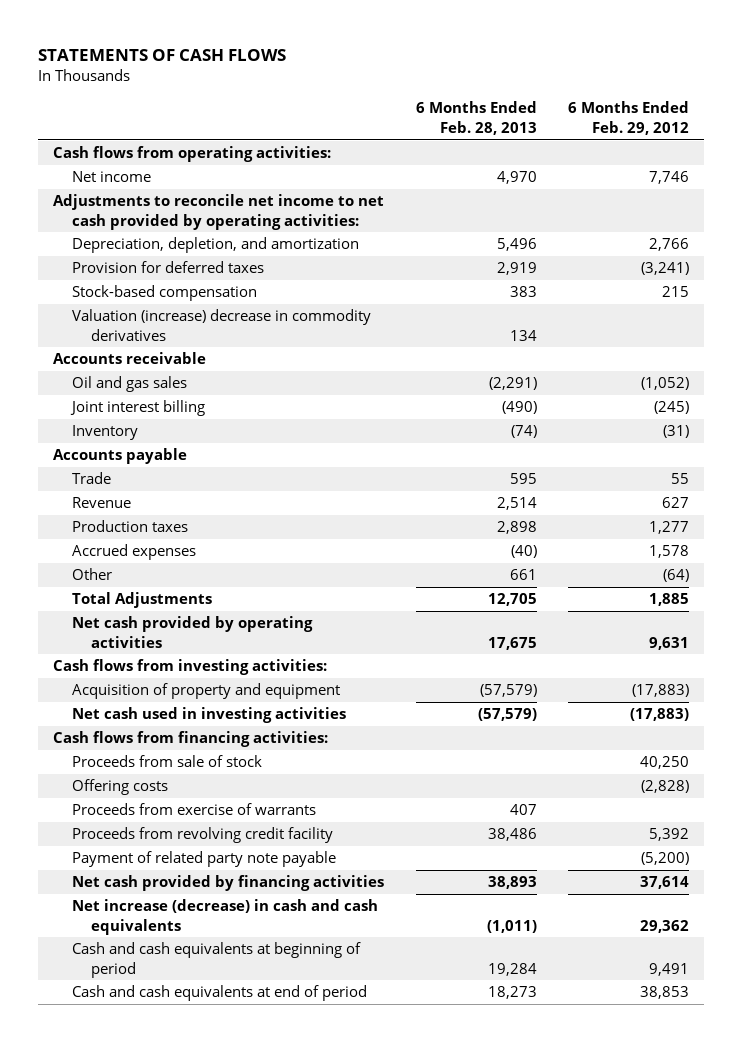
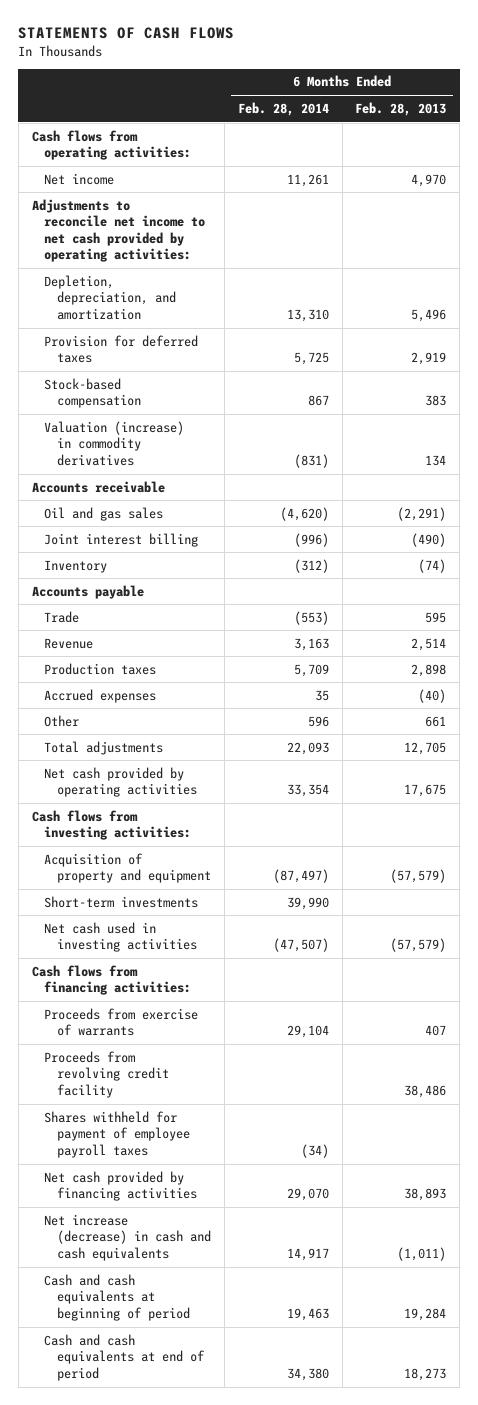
- | 6 Months Ended Feb. 28, 2013 | 6 Months Ended Feb. 29, 2012
+ | 6 Months Ended Feb. 28, 2014 | 6 Months Ended Feb. 28, 2013
- Depreciation, depletion, and amortization | 5,496 | 2,766
+ Depletion, depreciation, and amortization | 13,310 | 5,496
- Valuation (increase) decrease in commodity derivatives | 134 |
+ Valuation (increase) in commodity derivatives | (831) | 134
- Total Adjustments | 12,705 | 1,885
+ Total adjustments | 22,093 | 12,705
+ Short-term investments | 39,990 |
- Proceeds from sale of stock | | 40,250
- Offering costs | | (2,828)
- Payment of related party note payable | | (5,200)
+ Shares withheld for payment of employee payroll taxes | (34) |

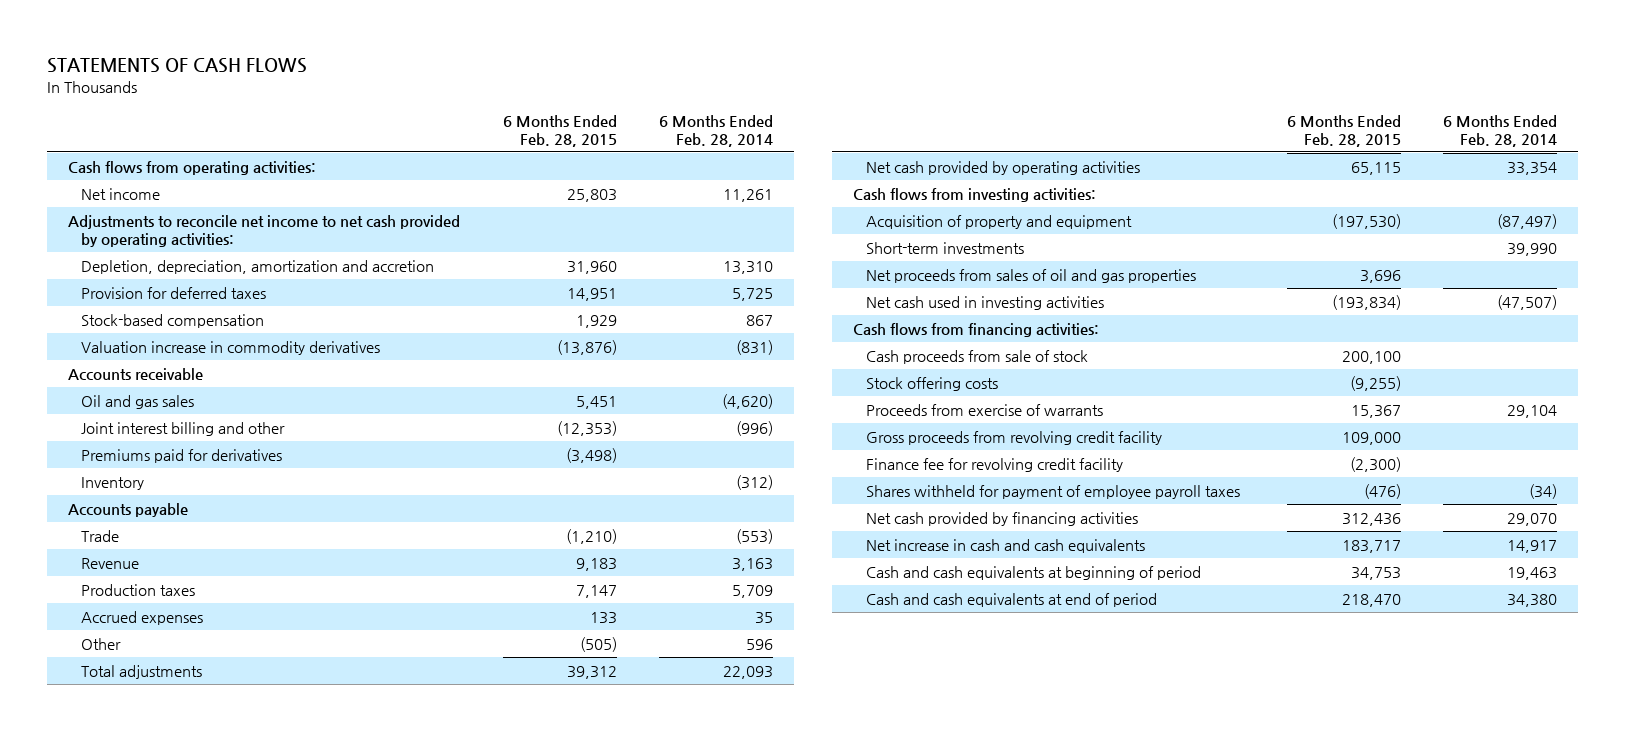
- | 6 Months Ended Feb. 28, 2014 | 6 Months Ended Feb. 28, 2013
+ | 6 Months Ended Feb. 28, 2015 | 6 Months Ended Feb. 28, 2014
- Depletion, depreciation, and amortization | 13,310 | 5,496
+ Depletion, depreciation, amortization and accretion | 31,960 | 13,310
- Valuation (increase) in commodity derivatives | (831) | 134
+ Valuation increase in commodity derivatives | (13,876) | (831)
- Joint interest billing | (996) | (490)
+ Joint interest billing and other | (12,353) | (996)
+ Premiums paid for derivatives | (3,498) |
+ Net proceeds from sales of oil and gas properties | 3,696 |
+ Cash proceeds from sale of stock | 200,100 |
+ Stock offering costs | (9,255) |
- Proceeds from revolving credit facility | | 38,486
+ Gross proceeds from revolving credit facility | 109,000 |
+ Finance fee for revolving credit facility | (2,300) |
- Net increase (decrease) in cash and cash equivalents | 14,917 | (1,011)
+ Net increase in cash and cash equivalents | 183,717 | 14,917

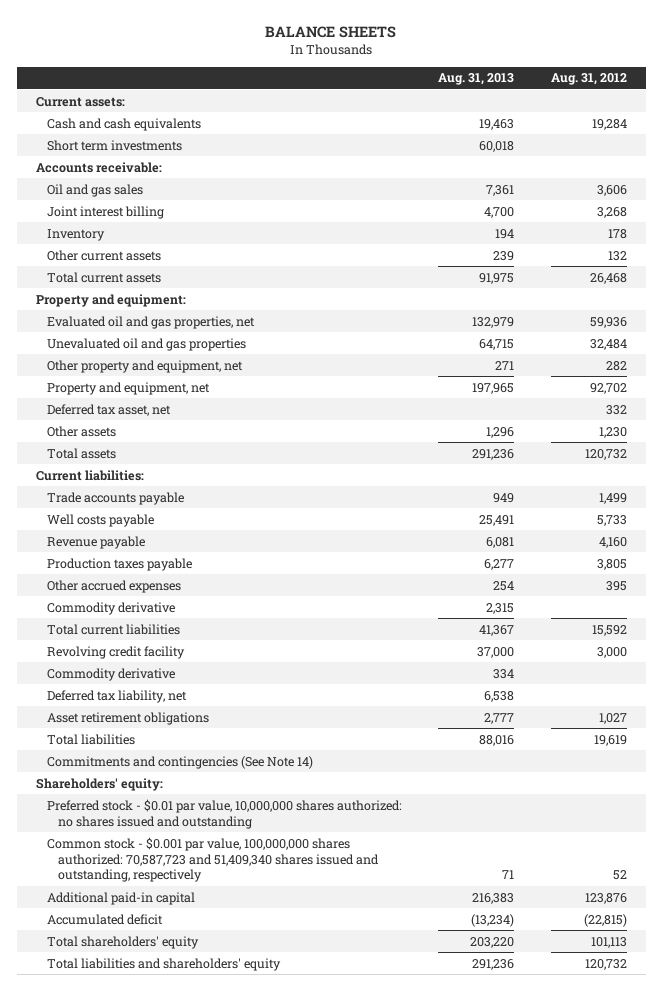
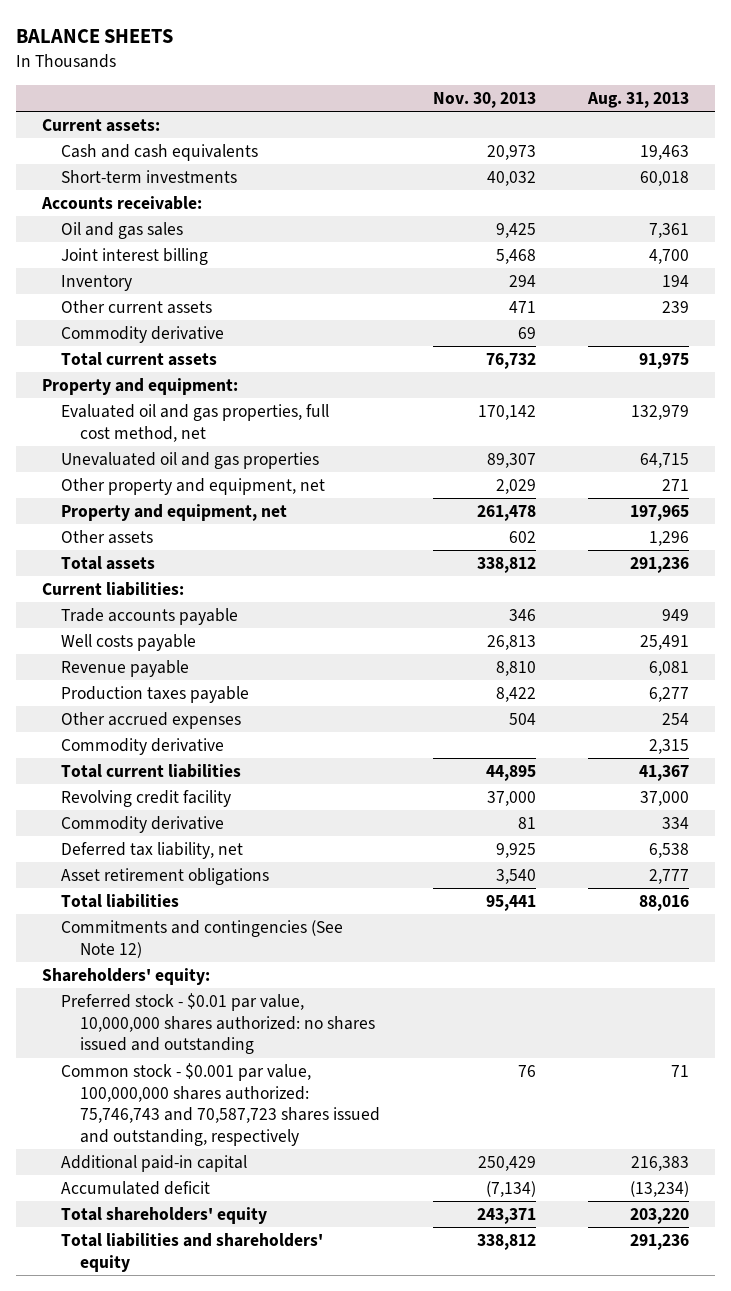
- | Aug. 31, 2013 | Aug. 31, 2012
+ | Nov. 30, 2013 | Aug. 31, 2013
- Short term investments | 60,018 |
+ Short-term investments | 40,032 | 60,018
+ Commodity derivative | 69 |
- Evaluated oil and gas properties, net | 132,979 | 59,936
+ Evaluated oil and gas properties, full cost method, net | 170,142 | 132,979
- Deferred tax asset, net | | 332
- Commitments and contingencies (See Note 14)
+ Commitments and contingencies (See Note 12)
- Common stock - $0.001 par value, 100,000,000 shares authorized: 70,587,723 and 51,409,340 shares issued and outstanding, respectively | 71 | 52
+ Common stock - $0.001 par value, 100,000,000 shares authorized: 75,746,743 and 70,587,723 shares issued and outstanding, respectively | 76 | 71

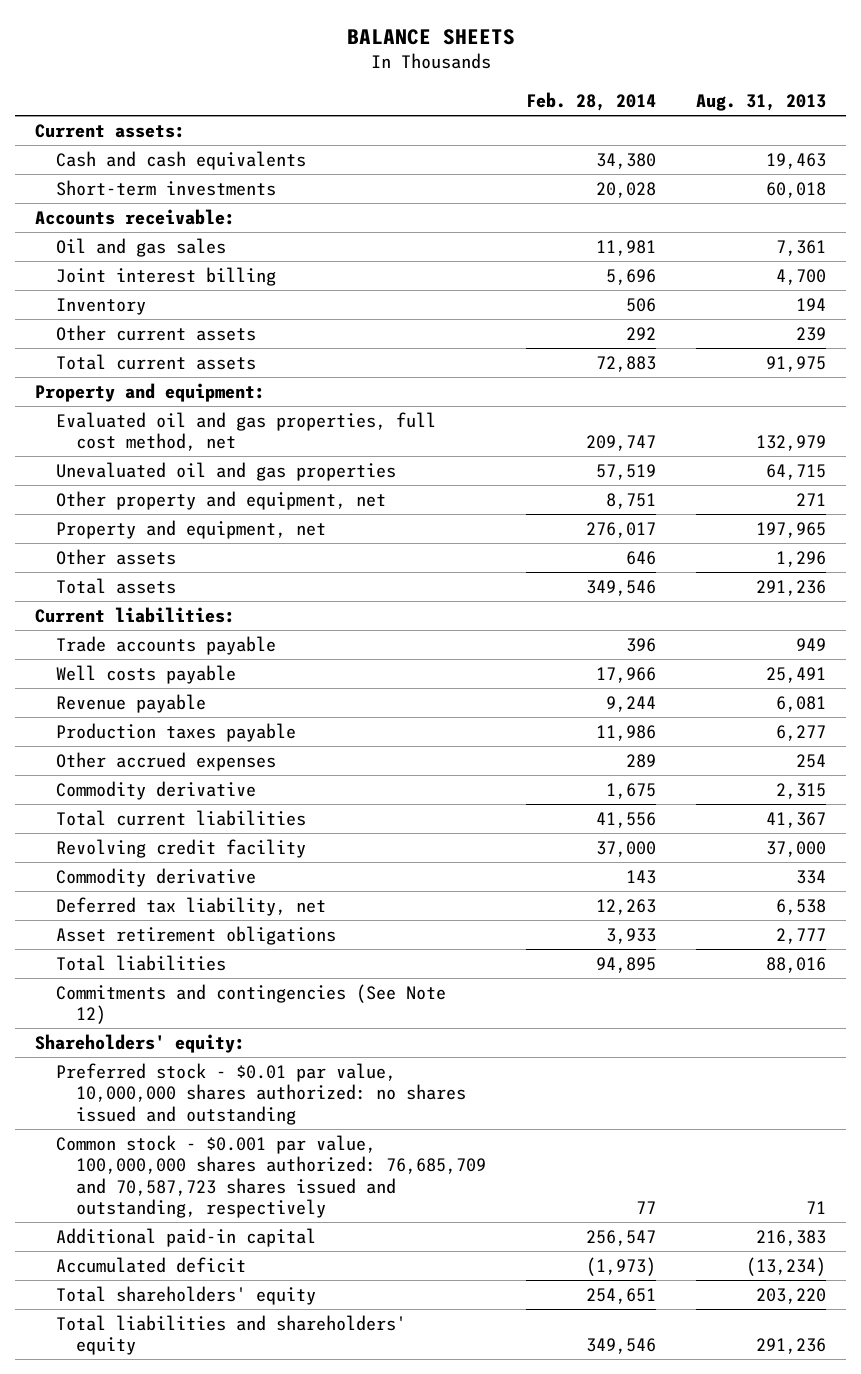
- | Nov. 30, 2013 | Aug. 31, 2013
+ | Feb. 28, 2014 | Aug. 31, 2013
- Commodity derivative | 69 |
- Common stock - $0.001 par value, 100,000,000 shares authorized: 75,746,743 and 70,587,723 shares issued and outstanding, respectively | 76 | 71
+ Common stock - $0.001 par value, 100,000,000 shares authorized: 76,685,709 and 70,587,723 shares issued and outstanding, respectively | 77 | 71

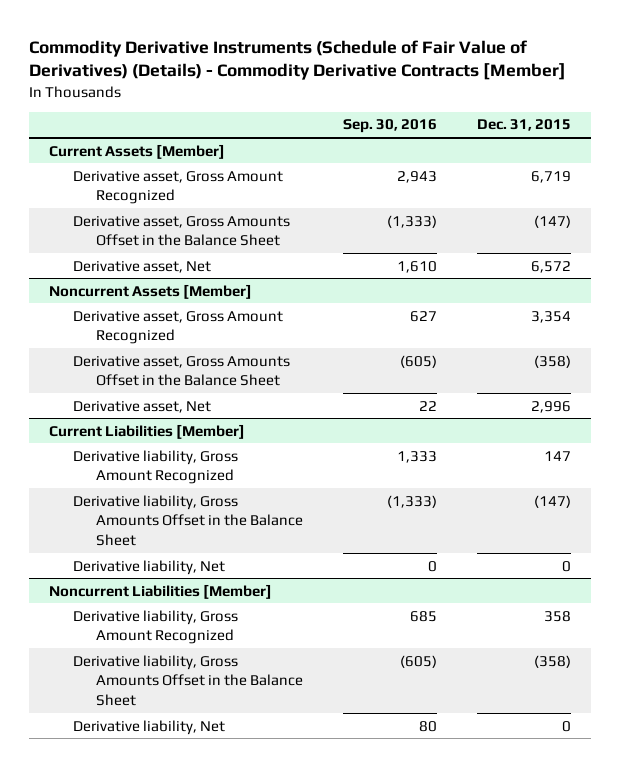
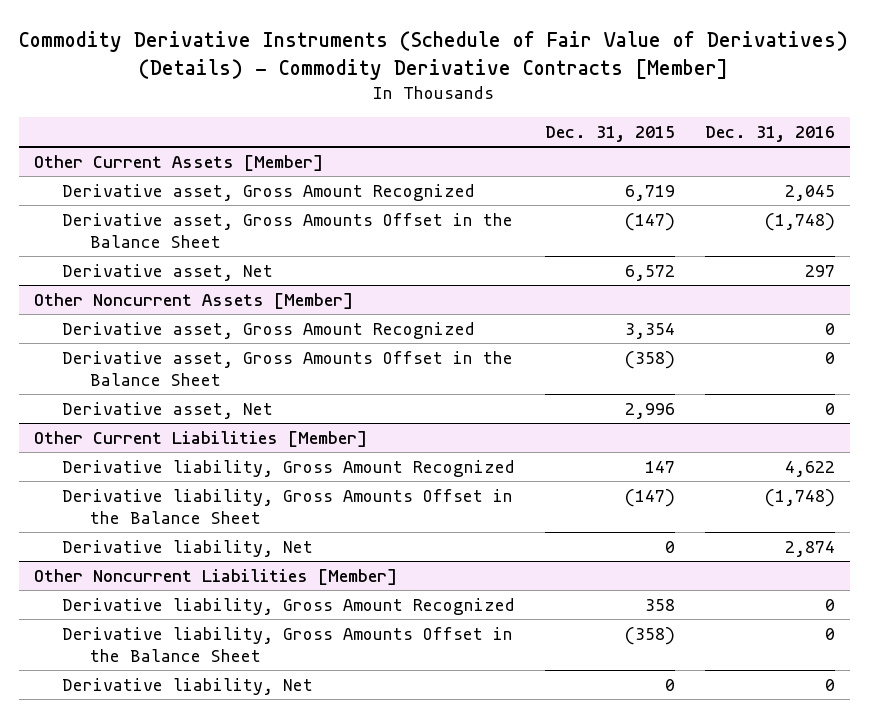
- | Sep. 30, 2016 | Dec. 31, 2015
+ | Dec. 31, 2015 | Dec. 31, 2016
- Current Assets [Member]
+ Other Current Assets [Member]
- Noncurrent Assets [Member]
+ Other Noncurrent Assets [Member]
- Current Liabilities [Member]
+ Other Current Liabilities [Member]
- Noncurrent Liabilities [Member]
+ Other Noncurrent Liabilities [Member]

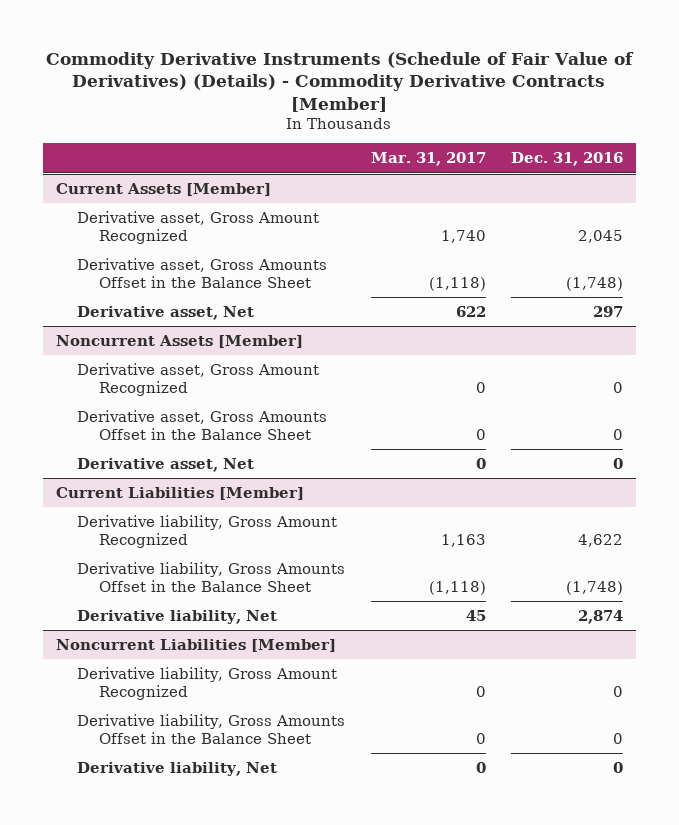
- | Dec. 31, 2015 | Dec. 31, 2016
+ | Mar. 31, 2017 | Dec. 31, 2016
- Other Current Assets [Member]
+ Current Assets [Member]
- Other Noncurrent Assets [Member]
+ Noncurrent Assets [Member]
- Other Current Liabilities [Member]
+ Current Liabilities [Member]
- Other Noncurrent Liabilities [Member]
+ Noncurrent Liabilities [Member]

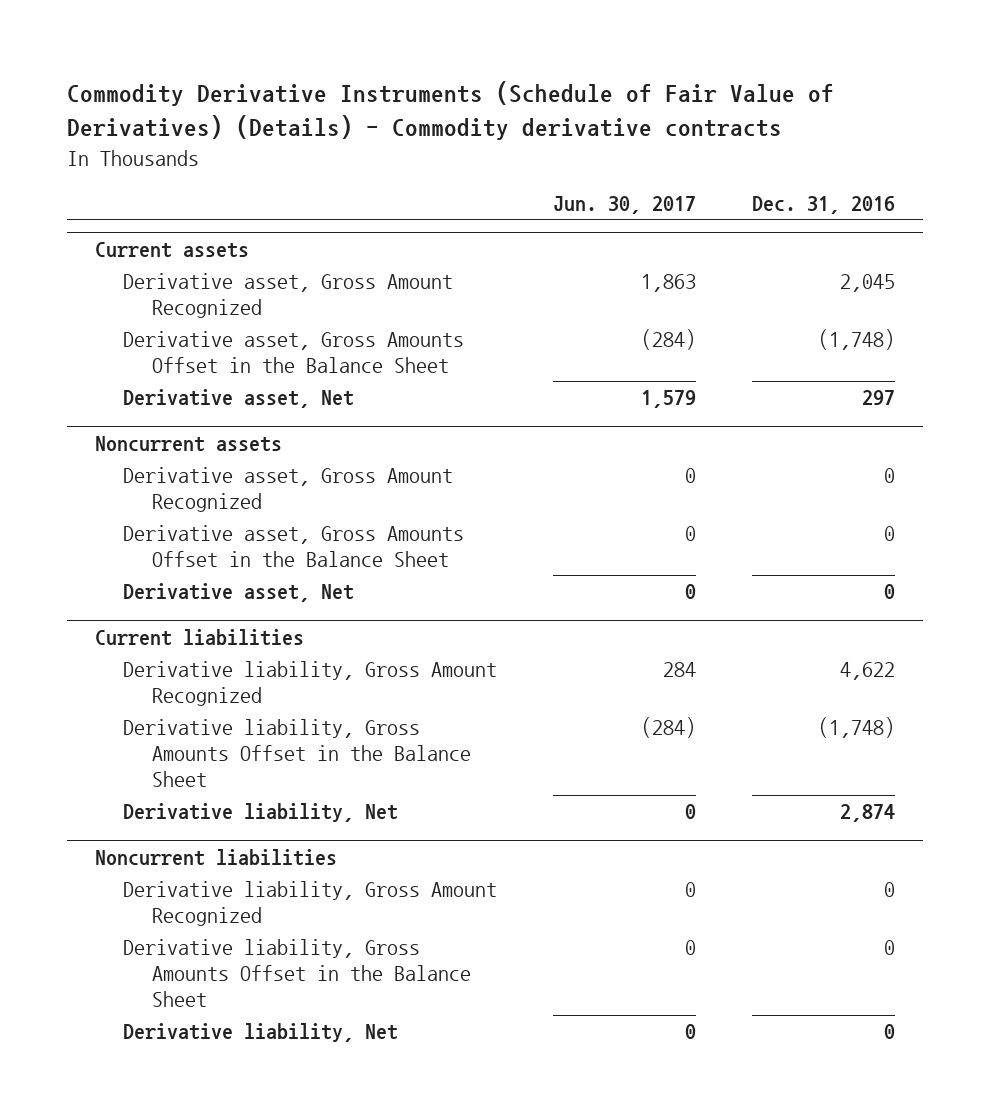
- Commodity Derivative Instruments (Schedule of Fair Value of Derivatives) (Details) - Commodity Derivative Contracts [Member]
+ Commodity Derivative Instruments (Schedule of Fair Value of Derivatives) (Details) - Commodity derivative contracts
- | Mar. 31, 2017 | Dec. 31, 2016
+ | Jun. 30, 2017 | Dec. 31, 2016
- Current Assets [Member]
+ Current assets
- Noncurrent Assets [Member]
+ Noncurrent assets
- Current Liabilities [Member]
+ Current liabilities
- Noncurrent Liabilities [Member]
+ Noncurrent liabilities

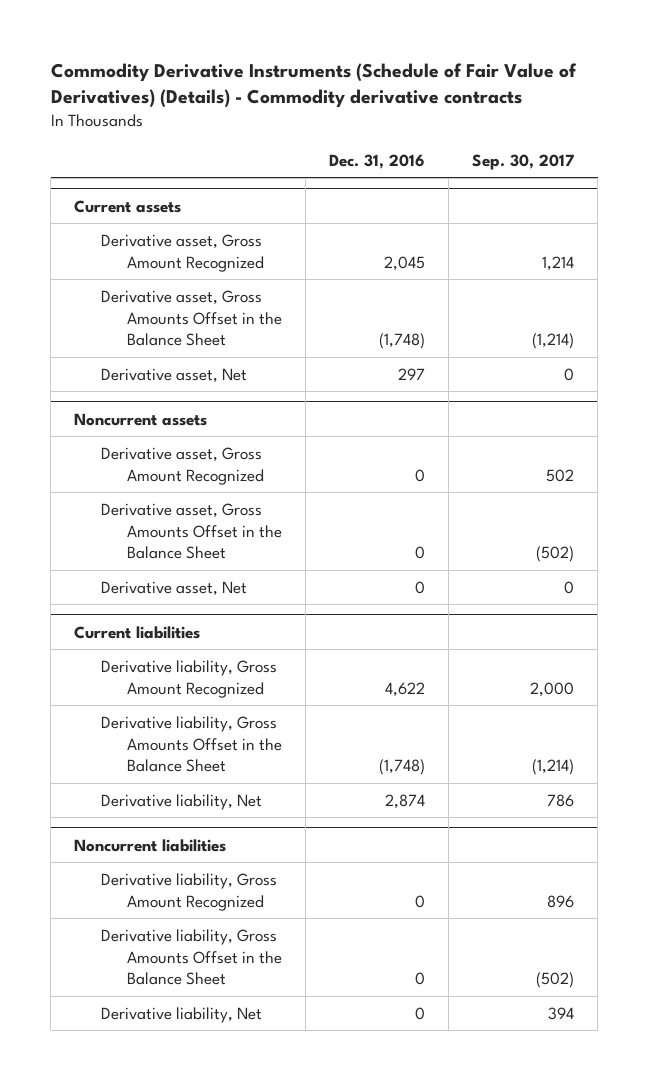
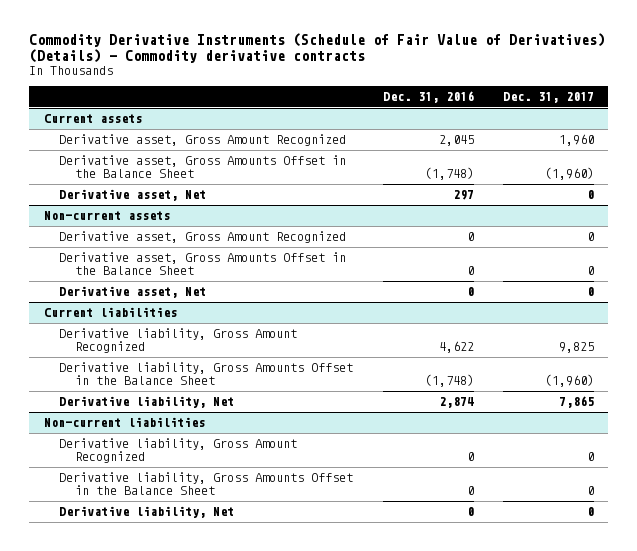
- | Dec. 31, 2016 | Sep. 30, 2017
+ | Dec. 31, 2016 | Dec. 31, 2017
- Noncurrent assets
+ Non-current assets
- Noncurrent liabilities
+ Non-current liabilities

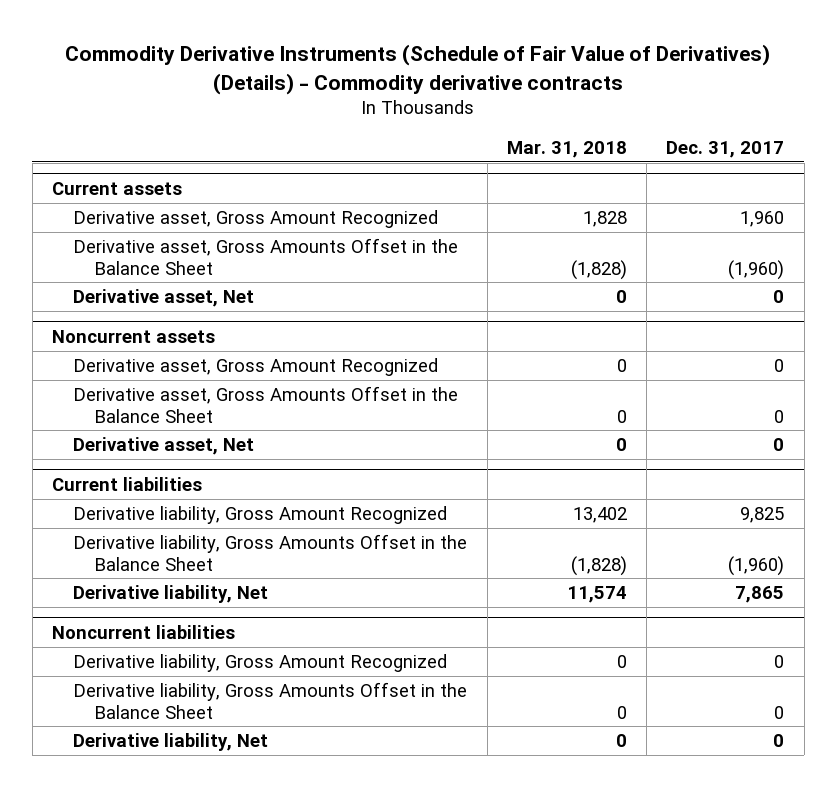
- | Dec. 31, 2016 | Dec. 31, 2017
+ | Mar. 31, 2018 | Dec. 31, 2017
- Non-current assets
+ Noncurrent assets
- Non-current liabilities
+ Noncurrent liabilities

